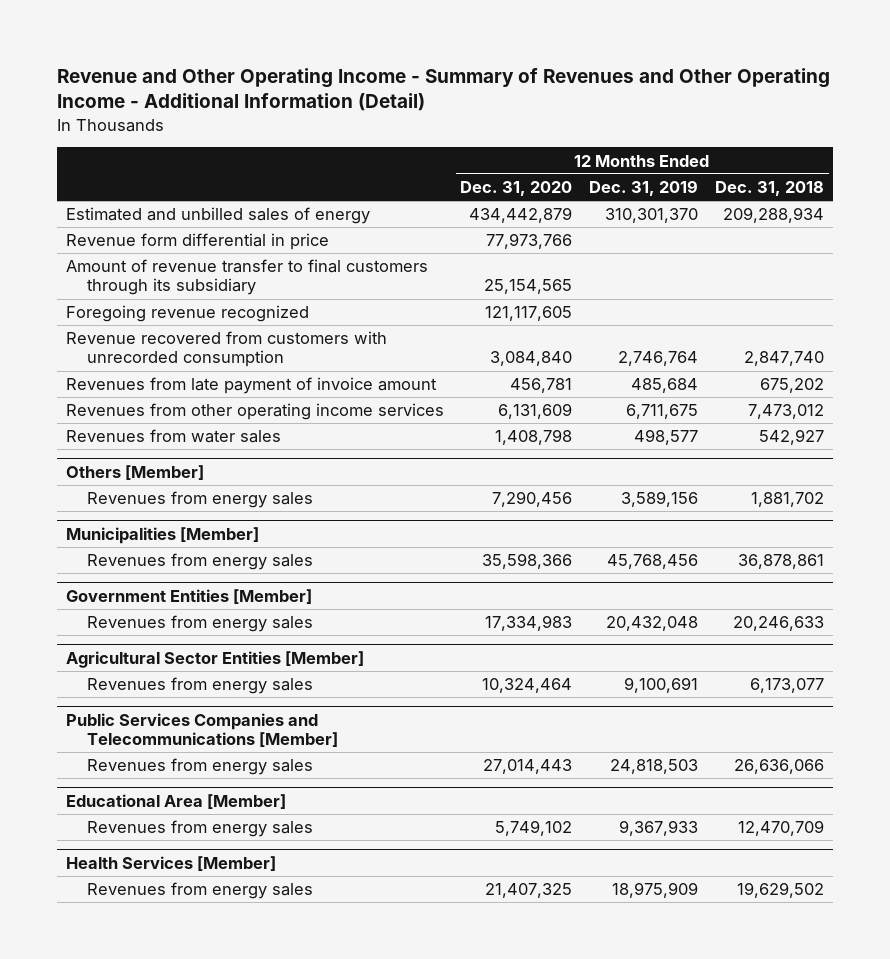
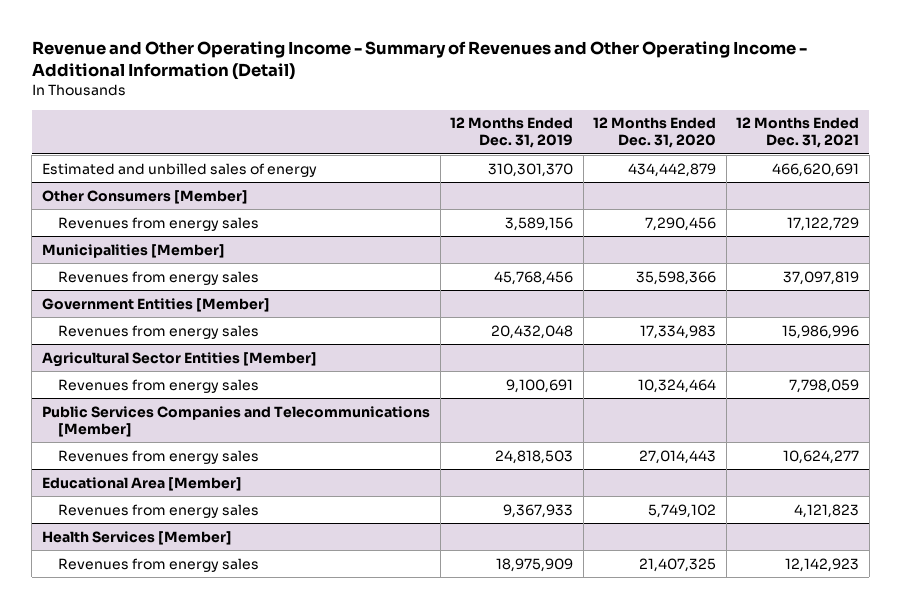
- | 12 Months Ended Dec. 31, 2020 | 12 Months Ended Dec. 31, 2019 | 12 Months Ended Dec. 31, 2018
+ | 12 Months Ended Dec. 31, 2019 | 12 Months Ended Dec. 31, 2020 | 12 Months Ended Dec. 31, 2021
- Revenue form differential in price | 77,973,766 | |
- Amount of revenue transfer to final customers through its subsidiary | 25,154,565 | |
- Foregoing revenue recognized | 121,117,605 | |
- Revenue recovered from customers with unrecorded consumption | 3,084,840 | 2,746,764 | 2,847,740
- Revenues from late payment of invoice amount | 456,781 | 485,684 | 675,202
- Revenues from other operating income services | 6,131,609 | 6,711,675 | 7,473,012
- Revenues from water sales | 1,408,798 | 498,577 | 542,927
- Others [Member]
+ Other Consumers [Member]

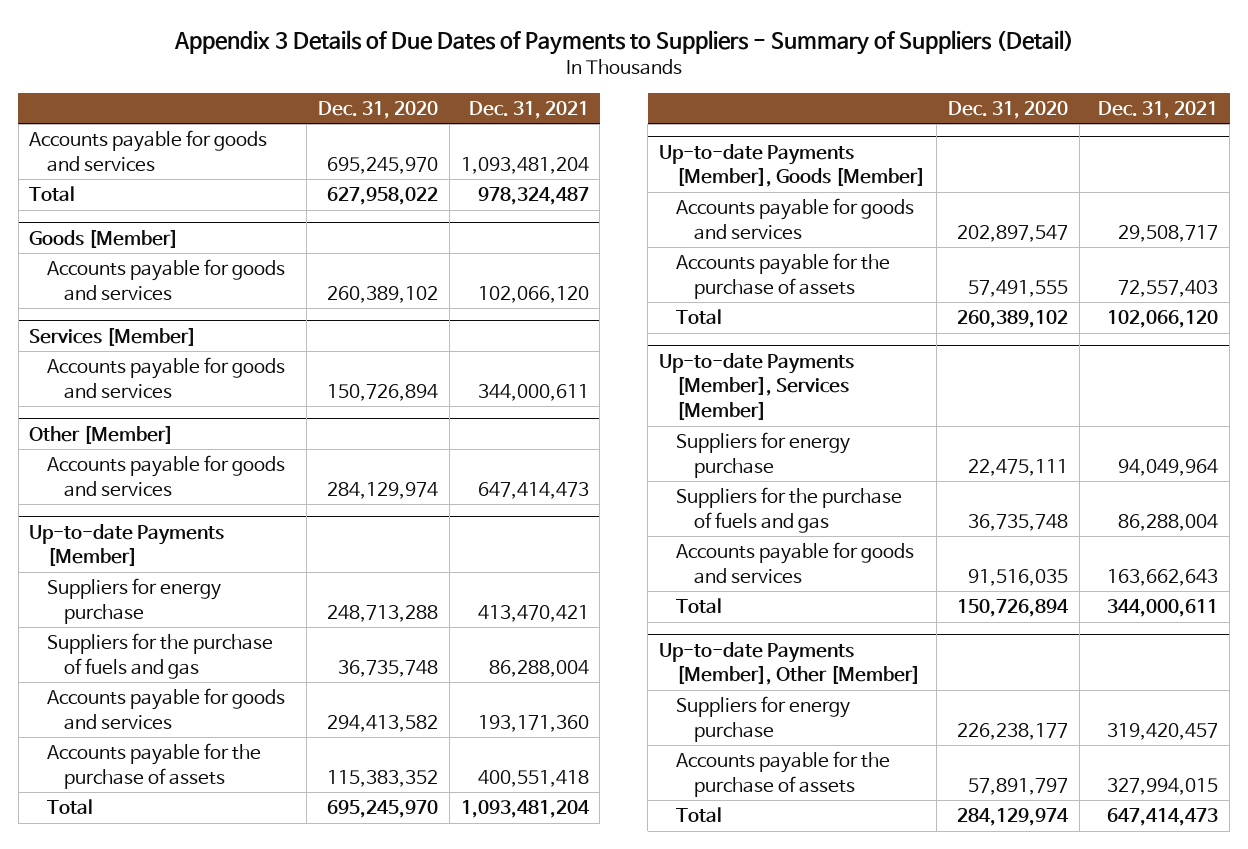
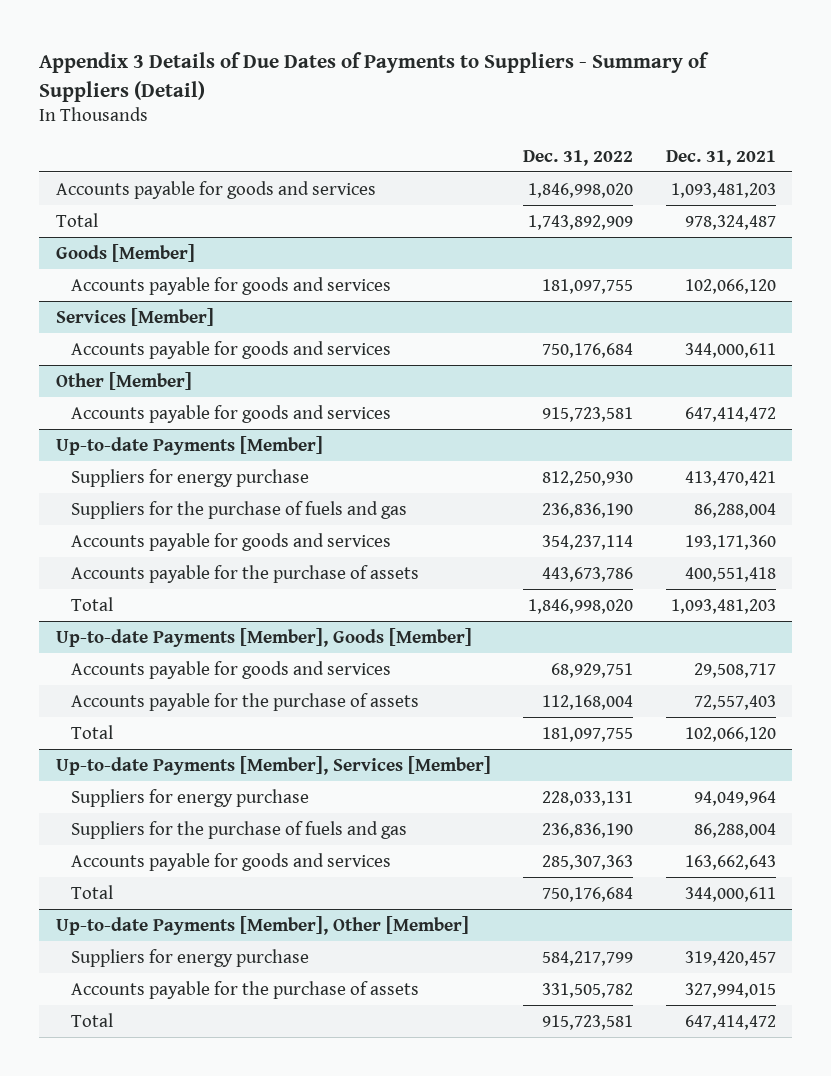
- | Dec. 31, 2020 | Dec. 31, 2021
+ | Dec. 31, 2022 | Dec. 31, 2021
- Accounts payable for goods and services | 695,245,970 | 1,093,481,204
+ Accounts payable for goods and services | 1,846,998,020 | 1,093,481,203
@ Other [Member]
- Accounts payable for goods and services | 284,129,974 | 647,414,473
+ Accounts payable for goods and services | 915,723,581 | 647,414,472
@ Up-to-date Payments [Member]
- Total | 695,245,970 | 1,093,481,204
+ Total | 1,846,998,020 | 1,093,481,203
@ Up-to-date Payments [Member], Other [Member]
- Total | 284,129,974 | 647,414,473
+ Total | 915,723,581 | 647,414,472

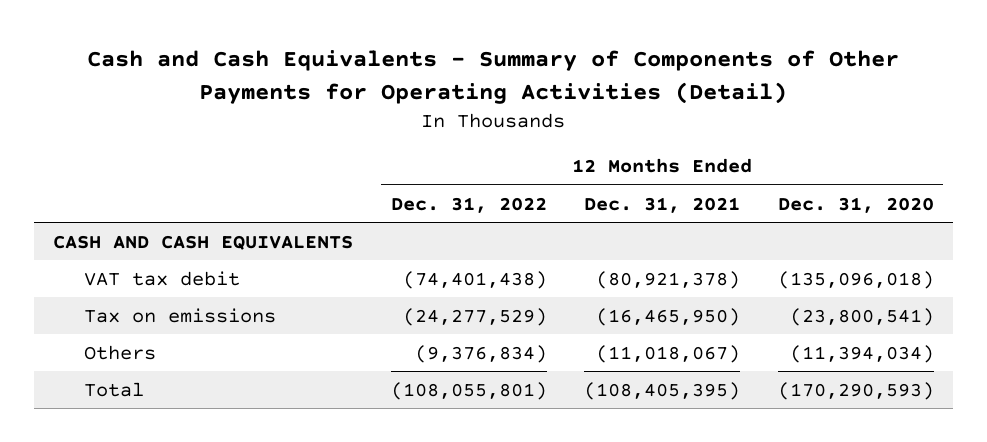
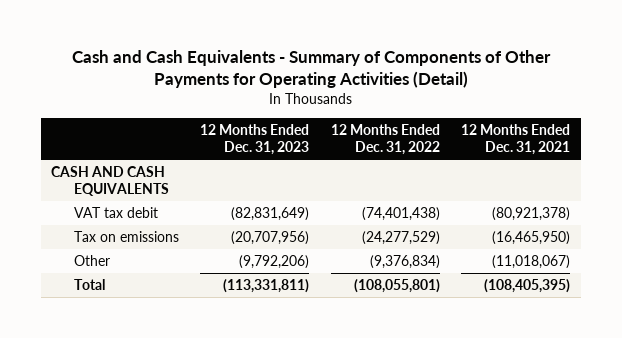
- | 12 Months Ended Dec. 31, 2022 | 12 Months Ended Dec. 31, 2021 | 12 Months Ended Dec. 31, 2020
+ | 12 Months Ended Dec. 31, 2023 | 12 Months Ended Dec. 31, 2022 | 12 Months Ended Dec. 31, 2021
- Others | (9,376,834) | (11,018,067) | (11,394,034)
+ Other | (9,792,206) | (9,376,834) | (11,018,067)

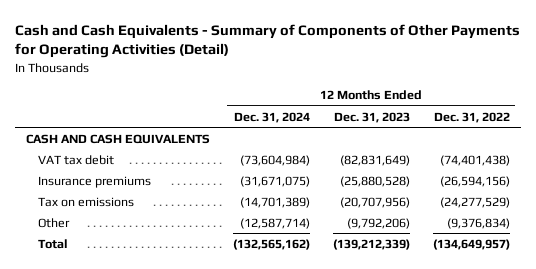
- | 12 Months Ended Dec. 31, 2023 | 12 Months Ended Dec. 31, 2022 | 12 Months Ended Dec. 31, 2021
+ | 12 Months Ended Dec. 31, 2024 | 12 Months Ended Dec. 31, 2023 | 12 Months Ended Dec. 31, 2022
+ Insurance premiums | (31,671,075) | (25,880,528) | (26,594,156)
- Total | (113,331,811) | (108,055,801) | (108,405,395)
+ Total | (132,565,162) | (139,212,339) | (134,649,957)

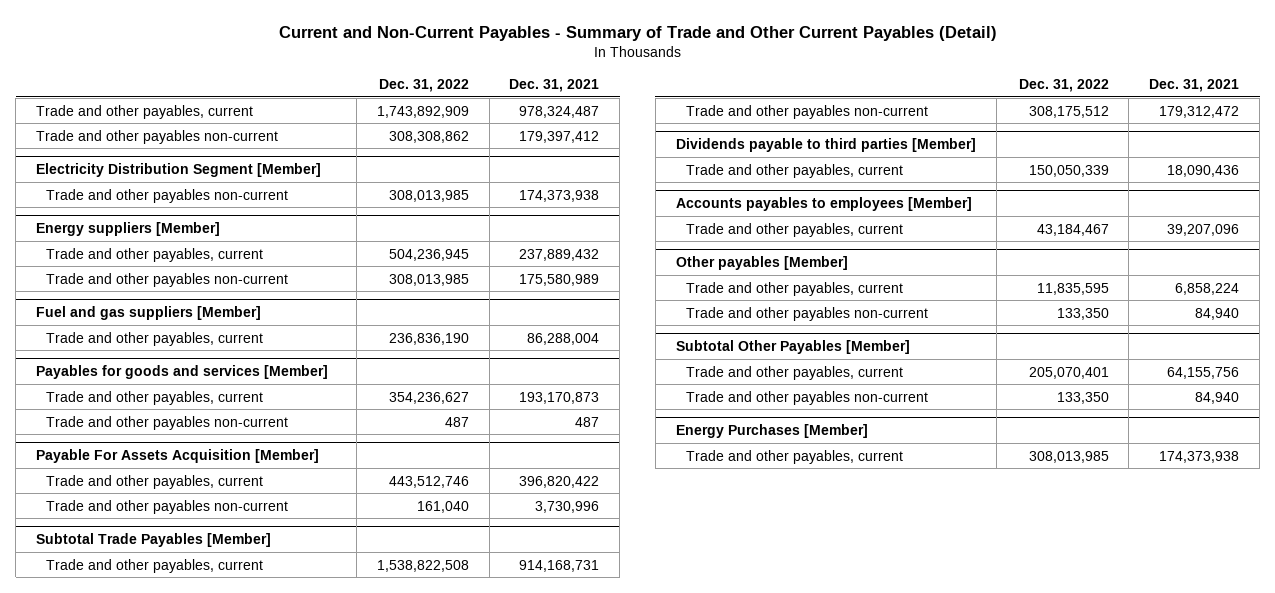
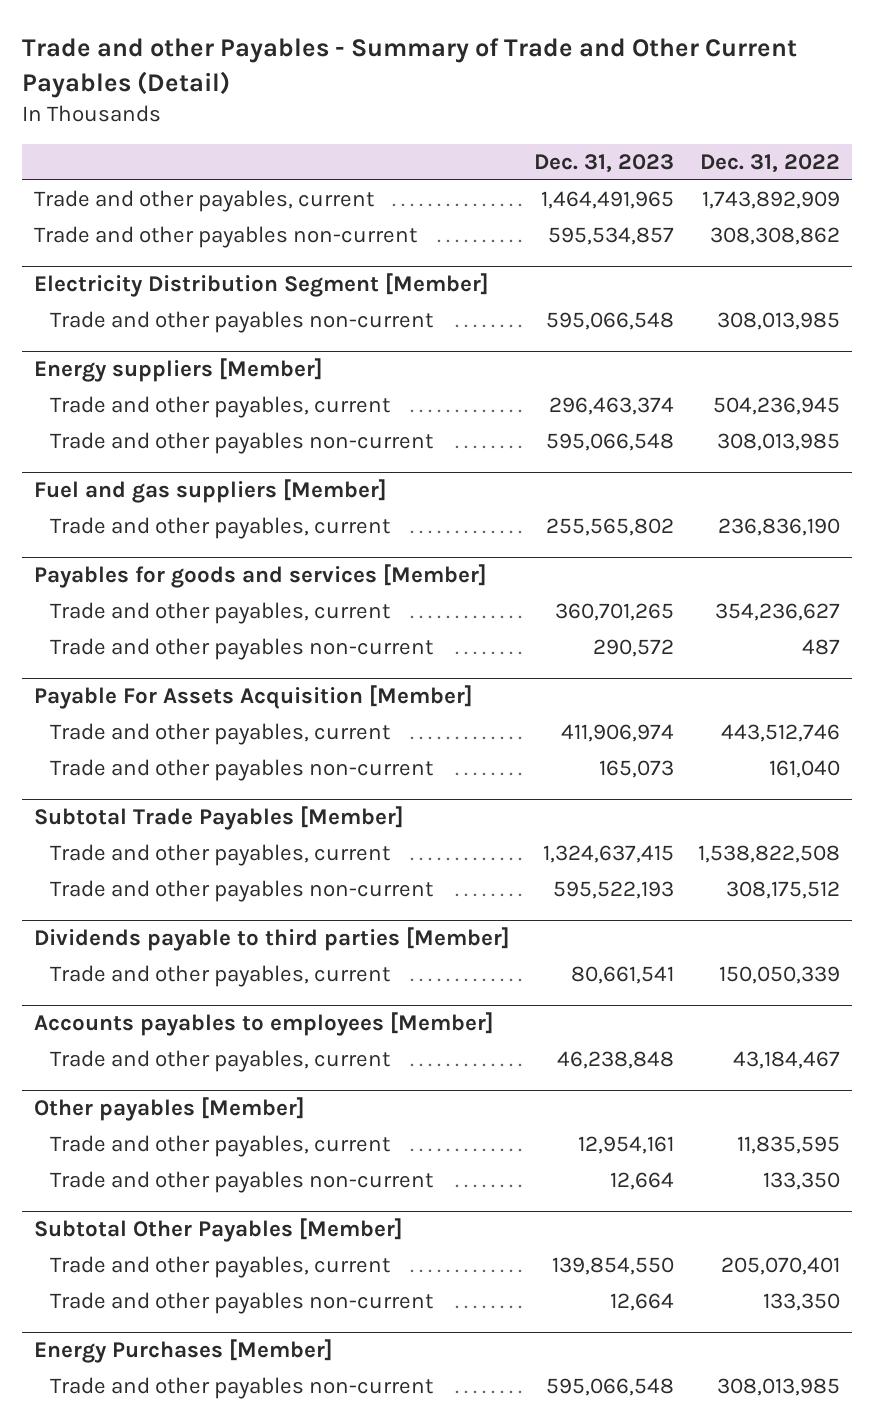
- Current and Non-Current Payables - Summary of Trade and Other Current Payables (Detail)
+ Trade and other Payables - Summary of Trade and Other Current Payables (Detail)
- | Dec. 31, 2022 | Dec. 31, 2021
+ | Dec. 31, 2023 | Dec. 31, 2022
@ Energy Purchases [Member]
- Trade and other payables, current | 308,013,985 | 174,373,938
+ Trade and other payables non-current | 595,066,548 | 308,013,985

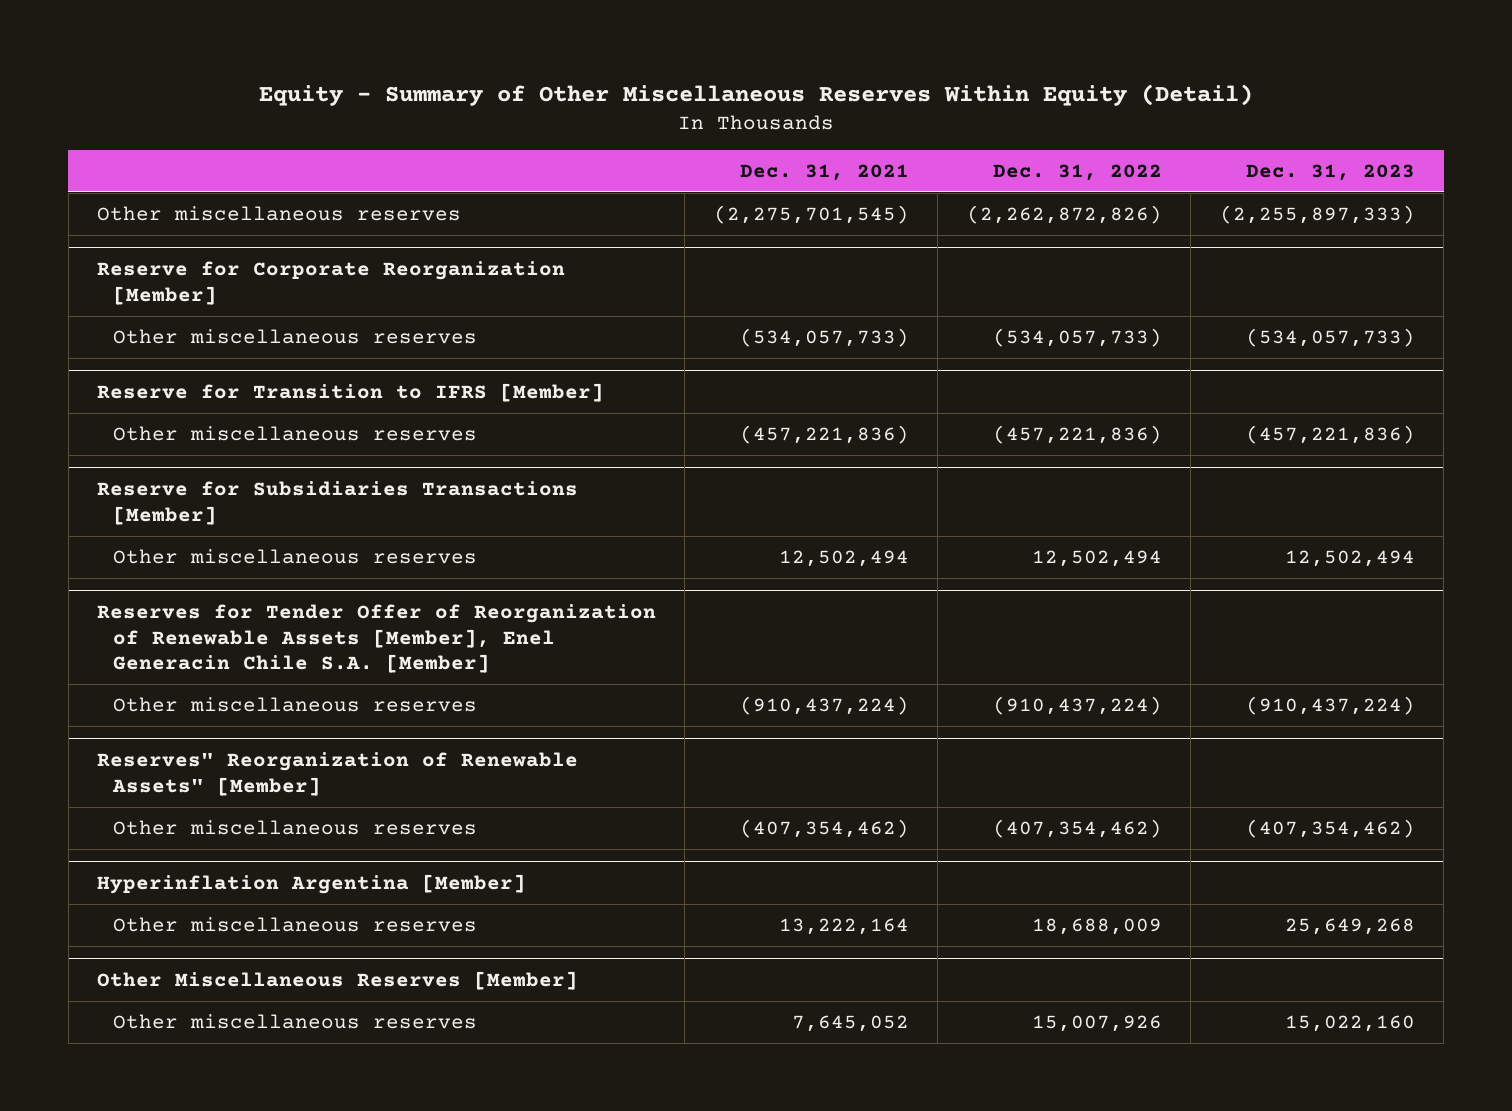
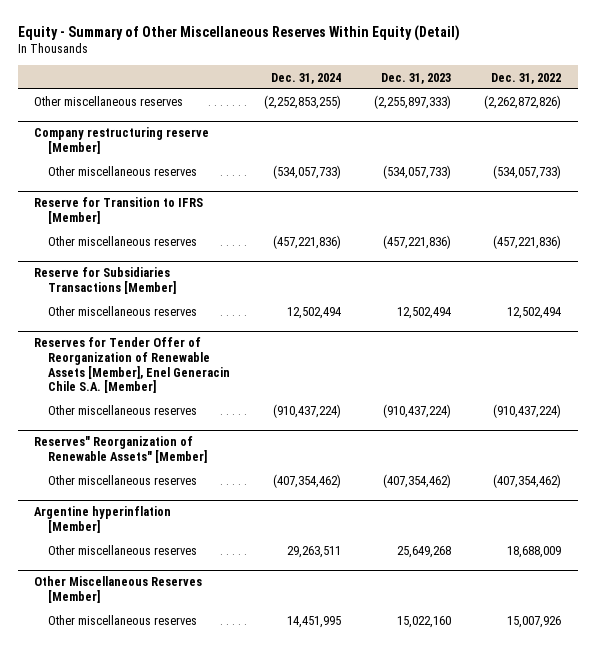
- | Dec. 31, 2021 | Dec. 31, 2022 | Dec. 31, 2023
+ | Dec. 31, 2024 | Dec. 31, 2023 | Dec. 31, 2022
- Reserve for Corporate Reorganization [Member]
+ Company restructuring reserve [Member]
- Hyperinflation Argentina [Member]
+ Argentine hyperinflation [Member]

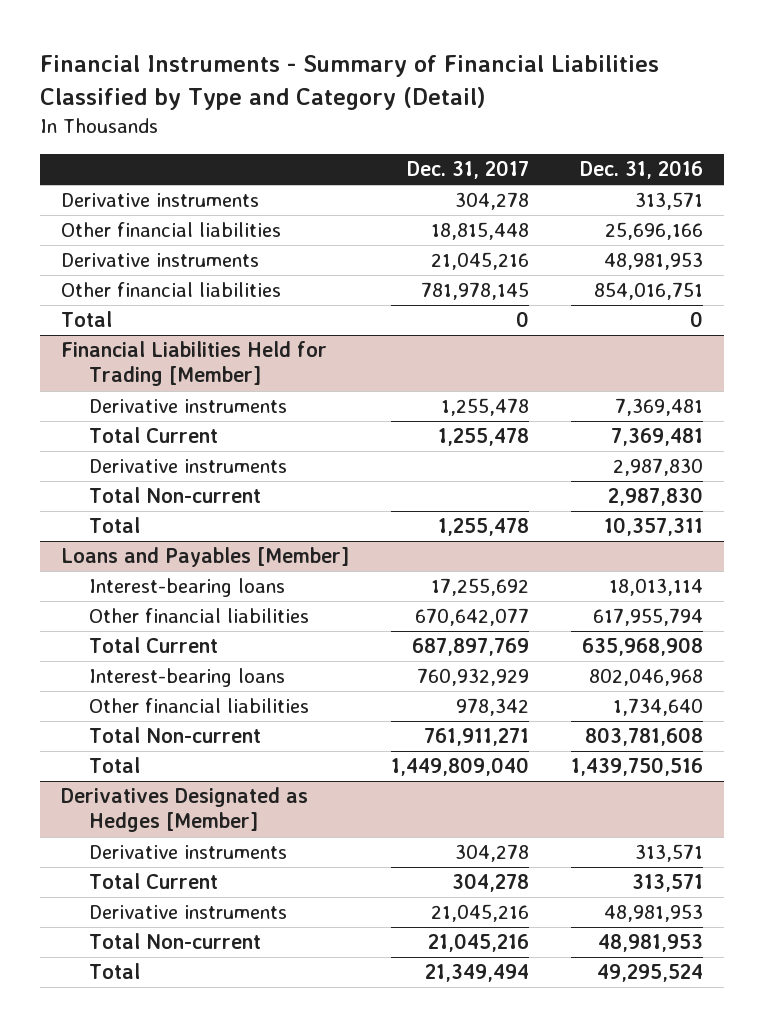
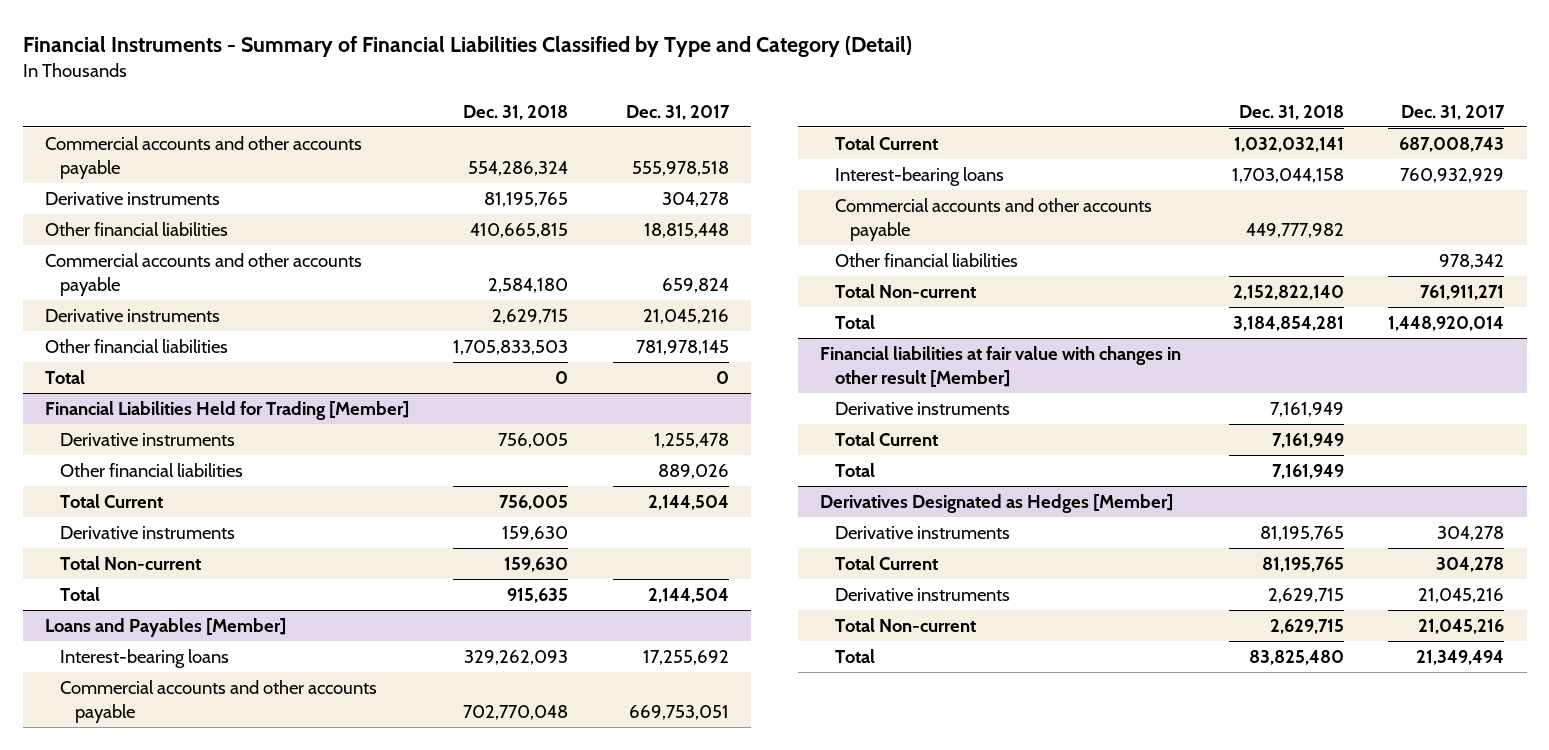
- | Dec. 31, 2017 | Dec. 31, 2016
+ | Dec. 31, 2018 | Dec. 31, 2017
+ Commercial accounts and other accounts payable | 554,286,324 | 555,978,518
+ Commercial accounts and other accounts payable | 2,584,180 | 659,824
@ Financial Liabilities Held for Trading [Member]
- Total Current | 1,255,478 | 7,369,481
+ Other financial liabilities | | 889,026
+ Total Current | 756,005 | 2,144,504
- Total | 1,255,478 | 10,357,311
+ Total | 915,635 | 2,144,504
@ Loans and Payables [Member]
- Other financial liabilities | 670,642,077 | 617,955,794
- Total Current | 687,897,769 | 635,968,908
+ Commercial accounts and other accounts payable | 702,770,048 | 669,753,051
+ Total Current | 1,032,032,141 | 687,008,743
+ Commercial accounts and other accounts payable | 449,777,982 |
- Total | 1,449,809,040 | 1,439,750,516
+ Total | 3,184,854,281 | 1,448,920,014
+ Financial liabilities at fair value with changes in other result [Member]
+ Derivative instruments | 7,161,949 |
+ Total Current | 7,161,949 |
+ Total | 7,161,949 |

